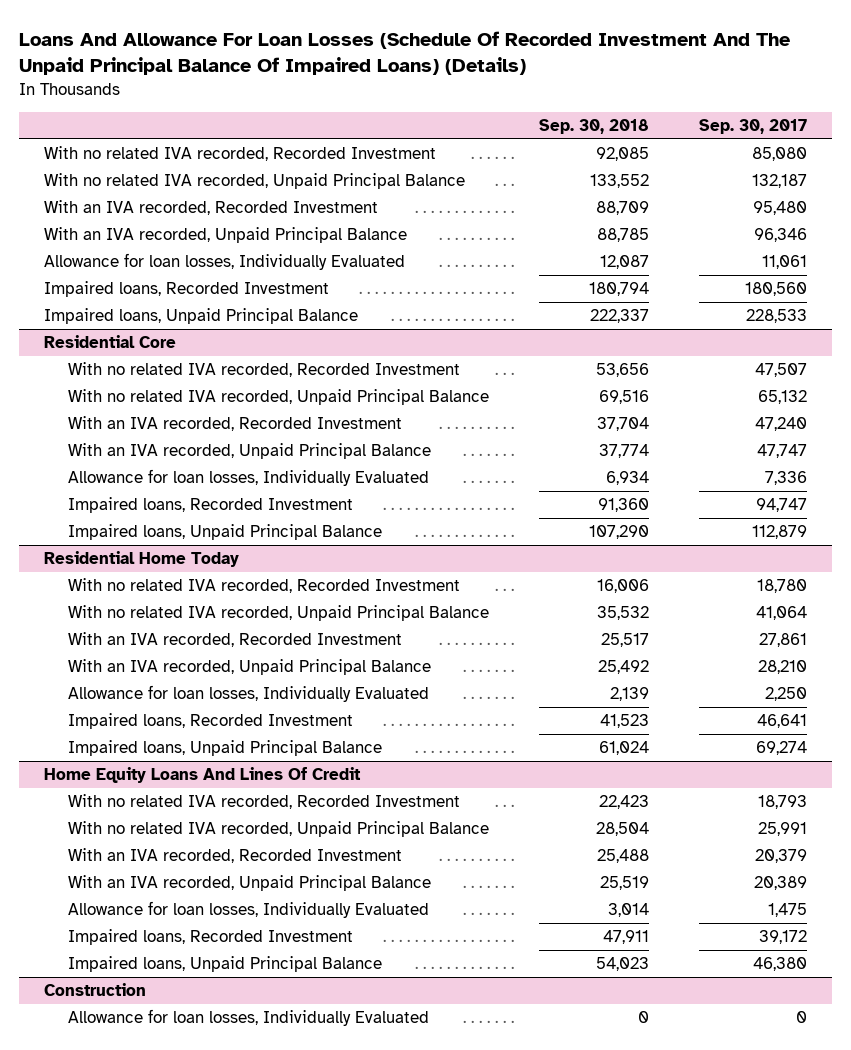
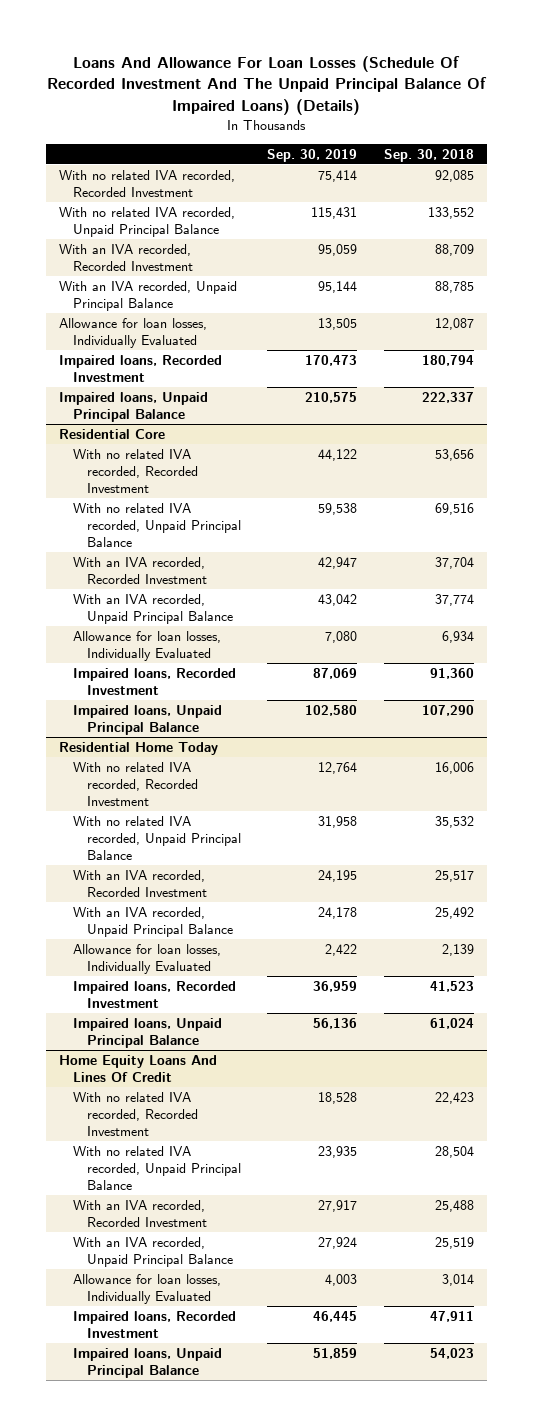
- | Sep. 30, 2018 | Sep. 30, 2017
+ | Sep. 30, 2019 | Sep. 30, 2018
- Construction
- Allowance for loan losses, Individually Evaluated | 0 | 0

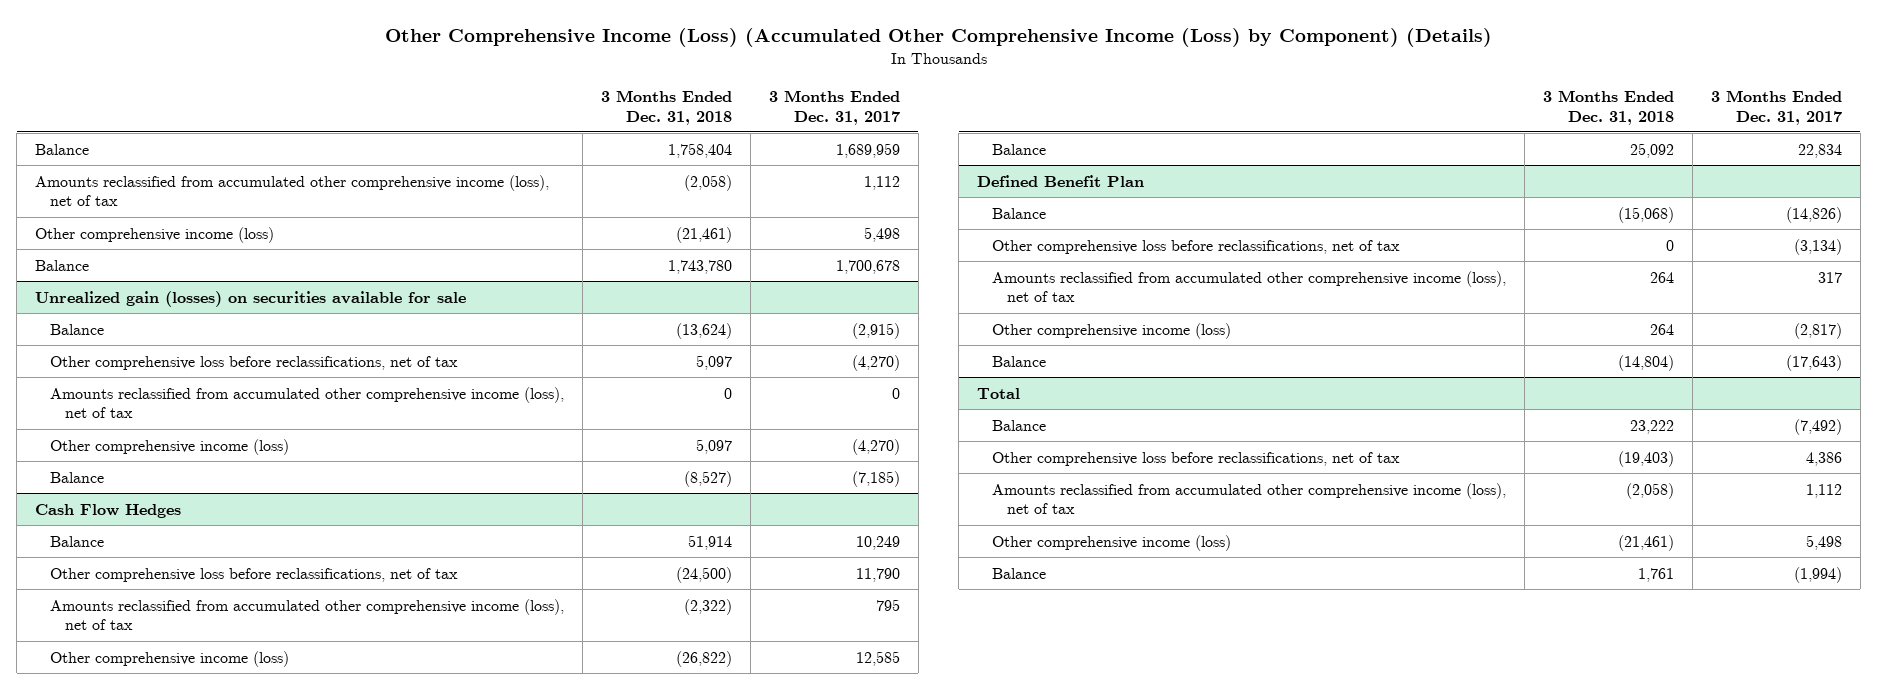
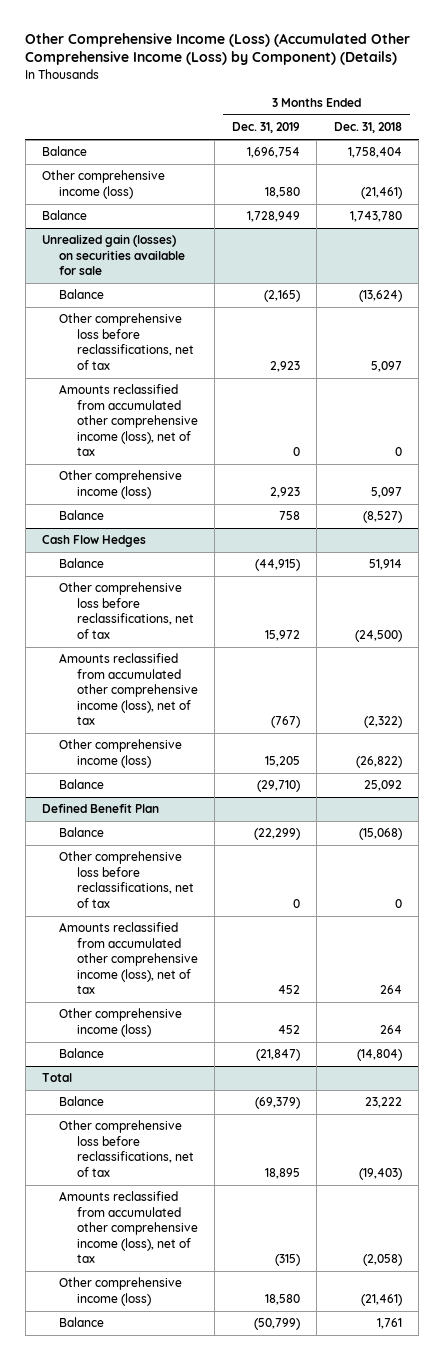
- | 3 Months Ended Dec. 31, 2018 | 3 Months Ended Dec. 31, 2017
+ | 3 Months Ended Dec. 31, 2019 | 3 Months Ended Dec. 31, 2018
- Amounts reclassified from accumulated other comprehensive income (loss), net of tax | (2,058) | 1,112

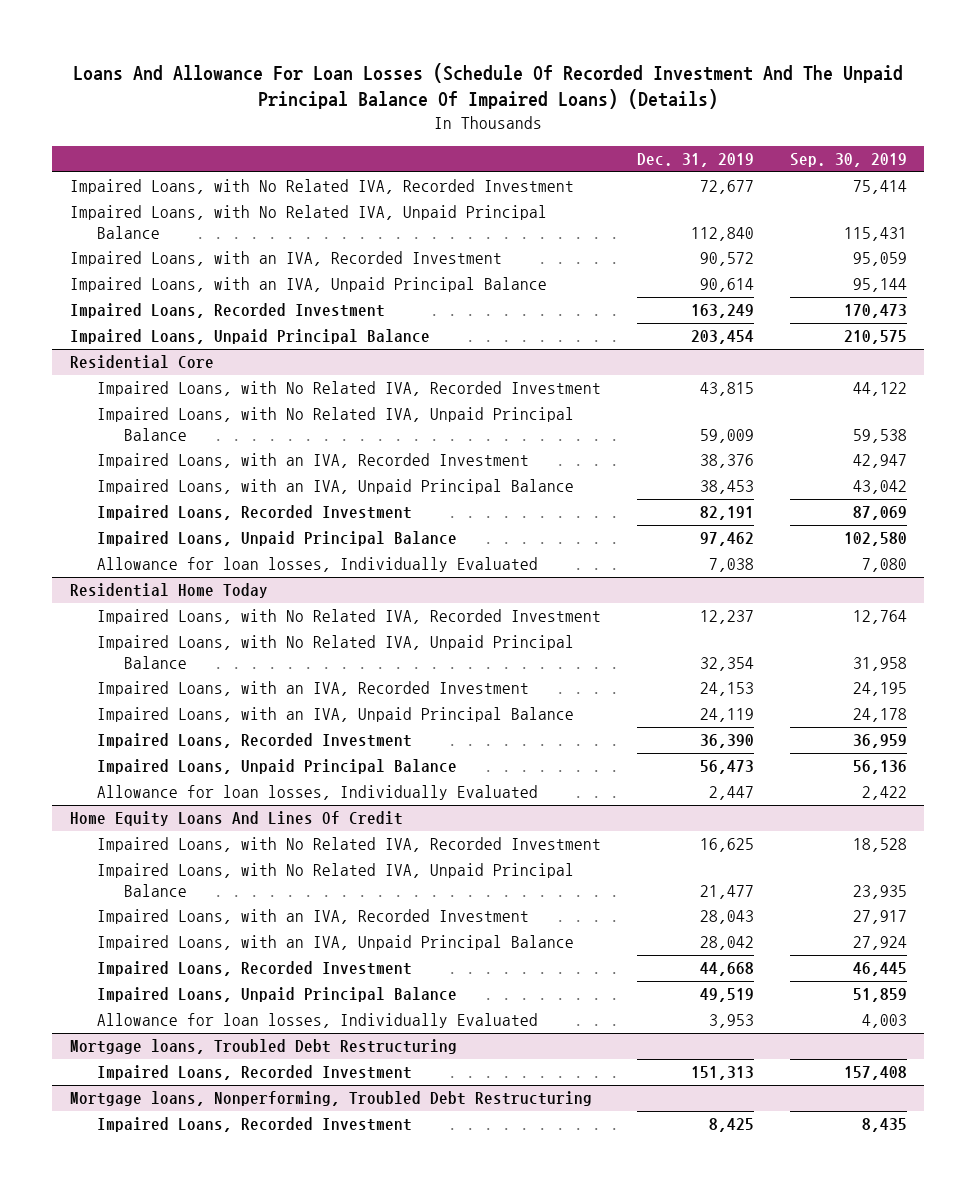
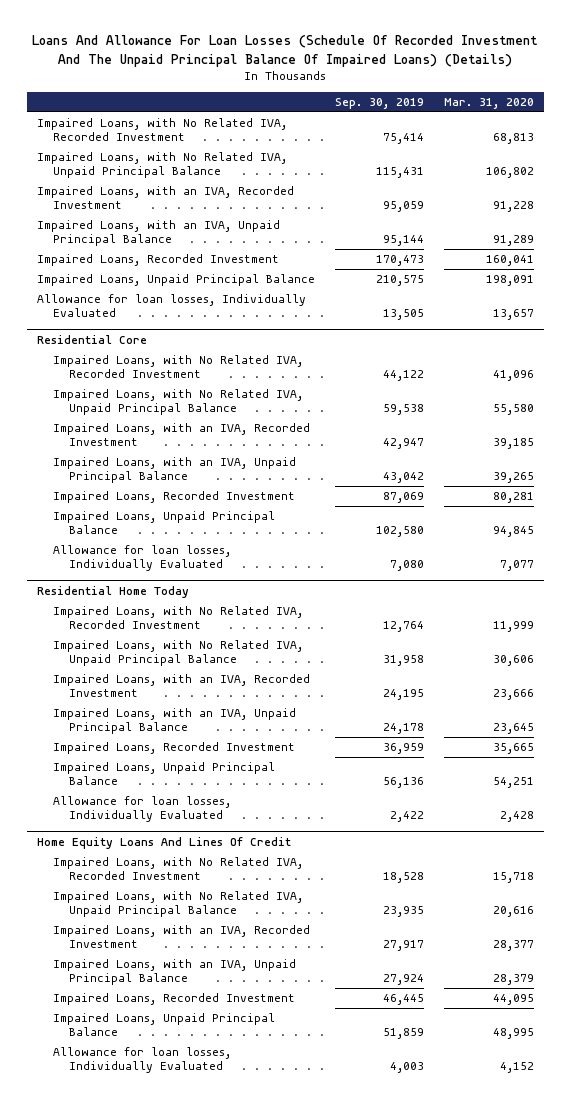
- | Dec. 31, 2019 | Sep. 30, 2019
+ | Sep. 30, 2019 | Mar. 31, 2020
+ Allowance for loan losses, Individually Evaluated | 13,505 | 13,657
- Mortgage loans, Troubled Debt Restructuring
- Impaired Loans, Recorded Investment | 151,313 | 157,408
- Mortgage loans, Nonperforming, Troubled Debt Restructuring
- Impaired Loans, Recorded Investment | 8,425 | 8,435

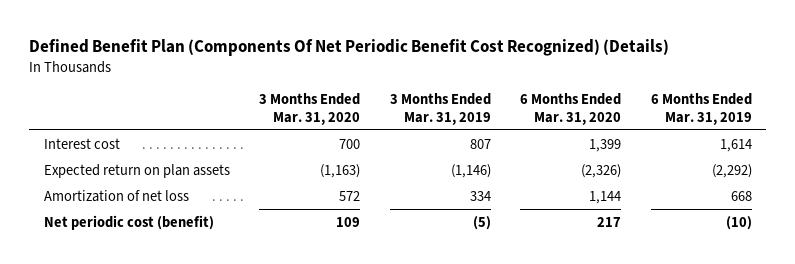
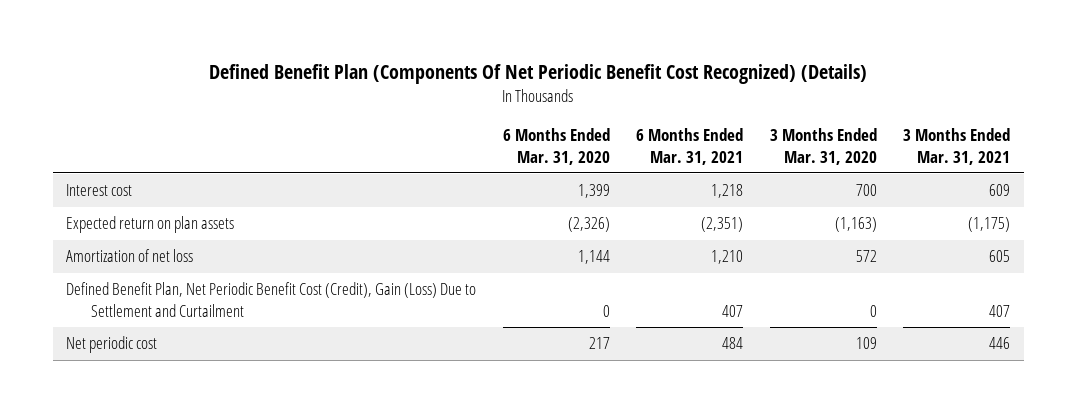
- | 3 Months Ended Mar. 31, 2020 | 3 Months Ended Mar. 31, 2019 | 6 Months Ended Mar. 31, 2020 | 6 Months Ended Mar. 31, 2019
+ | 6 Months Ended Mar. 31, 2020 | 6 Months Ended Mar. 31, 2021 | 3 Months Ended Mar. 31, 2020 | 3 Months Ended Mar. 31, 2021
- Net periodic cost (benefit) | 109 | (5) | 217 | (10)
+ Defined Benefit Plan, Net Periodic Benefit Cost (Credit), Gain (Loss) Due to Settlement and Curtailment | 0 | 407 | 0 | 407
+ Net periodic cost | 217 | 484 | 109 | 446

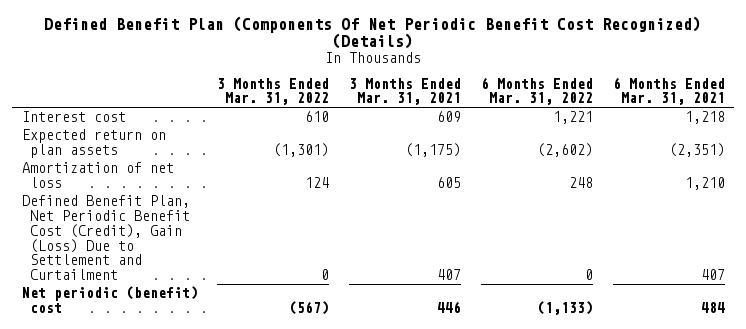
- | 6 Months Ended Mar. 31, 2020 | 6 Months Ended Mar. 31, 2021 | 3 Months Ended Mar. 31, 2020 | 3 Months Ended Mar. 31, 2021
+ | 3 Months Ended Mar. 31, 2022 | 3 Months Ended Mar. 31, 2021 | 6 Months Ended Mar. 31, 2022 | 6 Months Ended Mar. 31, 2021
- Net periodic cost | 217 | 484 | 109 | 446
+ Net periodic (benefit) cost | (567) | 446 | (1,133) | 484

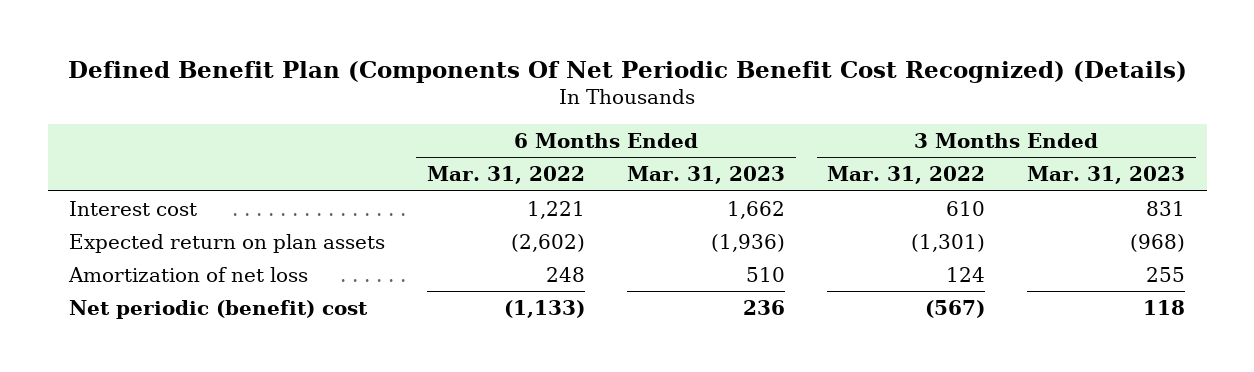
- | 3 Months Ended Mar. 31, 2022 | 3 Months Ended Mar. 31, 2021 | 6 Months Ended Mar. 31, 2022 | 6 Months Ended Mar. 31, 2021
+ | 6 Months Ended Mar. 31, 2022 | 6 Months Ended Mar. 31, 2023 | 3 Months Ended Mar. 31, 2022 | 3 Months Ended Mar. 31, 2023
- Defined Benefit Plan, Net Periodic Benefit Cost (Credit), Gain (Loss) Due to Settlement and Curtailment | 0 | 407 | 0 | 407

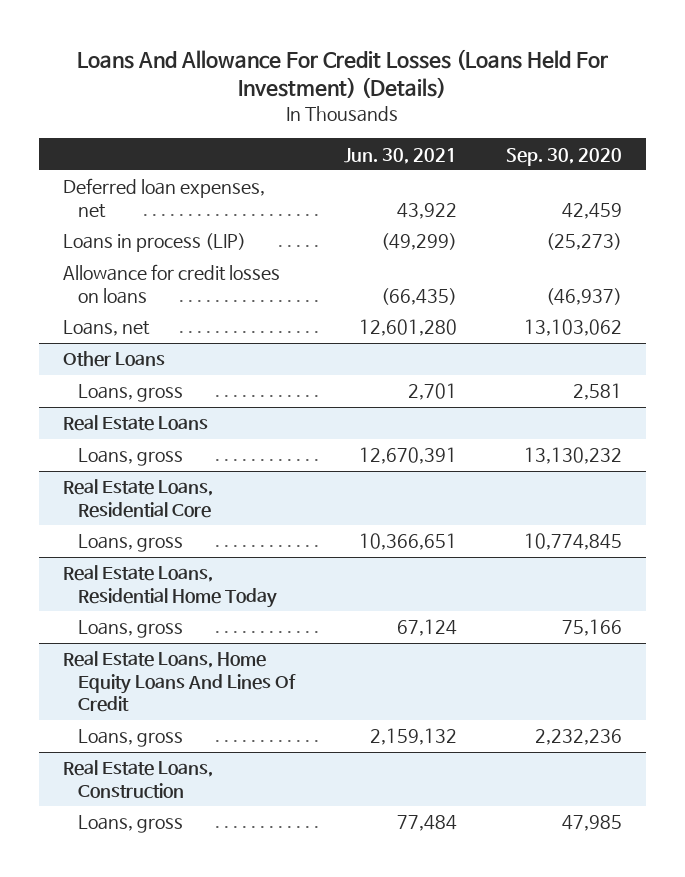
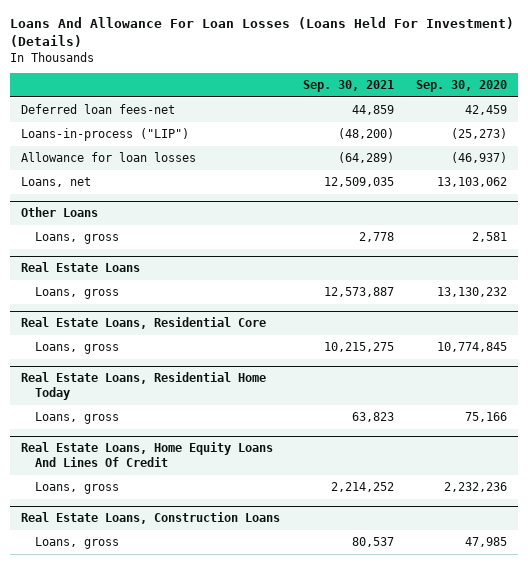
- Loans And Allowance For Credit Losses (Loans Held For Investment) (Details)
+ Loans And Allowance For Loan Losses (Loans Held For Investment) (Details)
- | Jun. 30, 2021 | Sep. 30, 2020
+ | Sep. 30, 2021 | Sep. 30, 2020
- Deferred loan expenses, net | 43,922 | 42,459
- Loans in process (LIP) | (49,299) | (25,273)
- Allowance for credit losses on loans | (66,435) | (46,937)
+ Deferred loan fees-net | 44,859 | 42,459
+ Loans-in-process ("LIP") | (48,200) | (25,273)
+ Allowance for loan losses | (64,289) | (46,937)
- Real Estate Loans, Construction
+ Real Estate Loans, Construction Loans

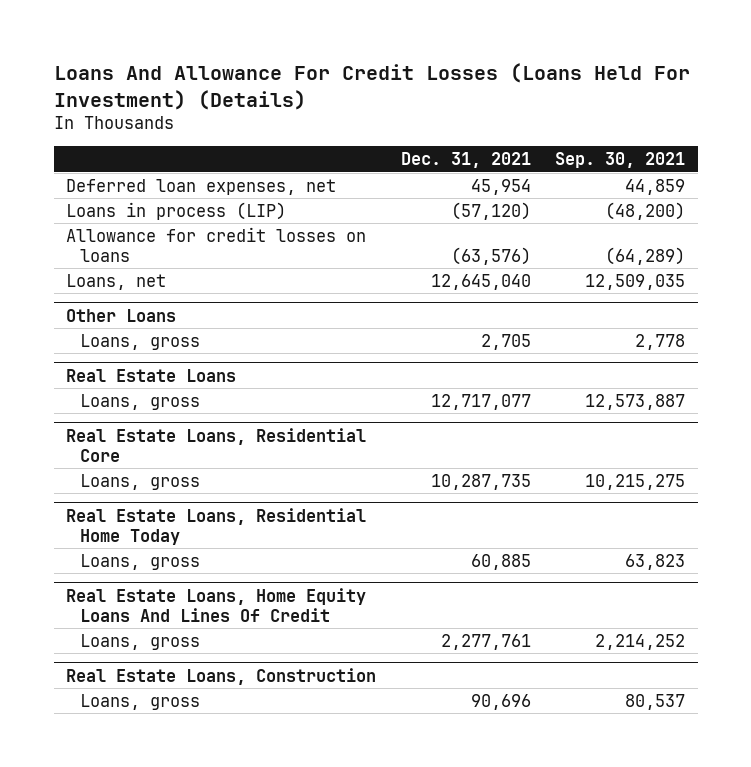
- Loans And Allowance For Loan Losses (Loans Held For Investment) (Details)
+ Loans And Allowance For Credit Losses (Loans Held For Investment) (Details)
- | Sep. 30, 2021 | Sep. 30, 2020
+ | Dec. 31, 2021 | Sep. 30, 2021
- Deferred loan fees-net | 44,859 | 42,459
- Loans-in-process ("LIP") | (48,200) | (25,273)
- Allowance for loan losses | (64,289) | (46,937)
+ Deferred loan expenses, net | 45,954 | 44,859
+ Loans in process (LIP) | (57,120) | (48,200)
+ Allowance for credit losses on loans | (63,576) | (64,289)
- Real Estate Loans, Construction Loans
+ Real Estate Loans, Construction

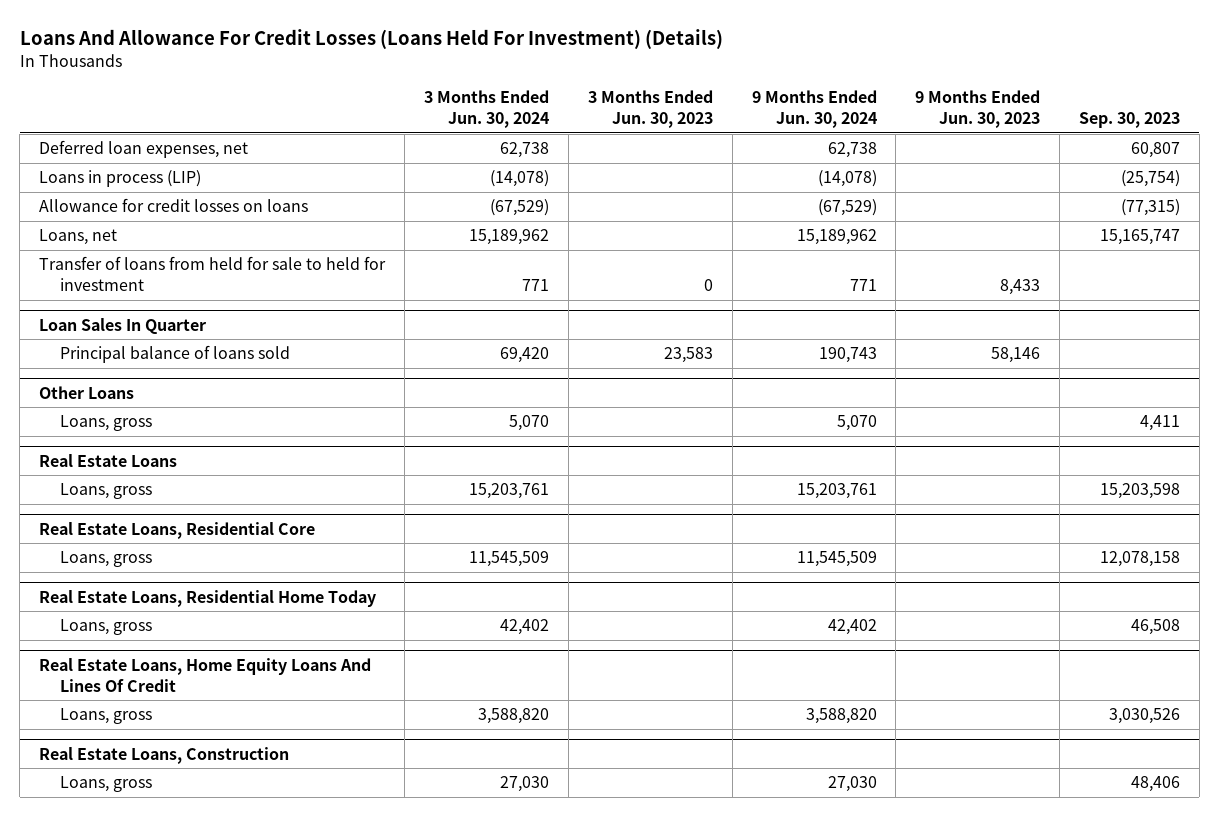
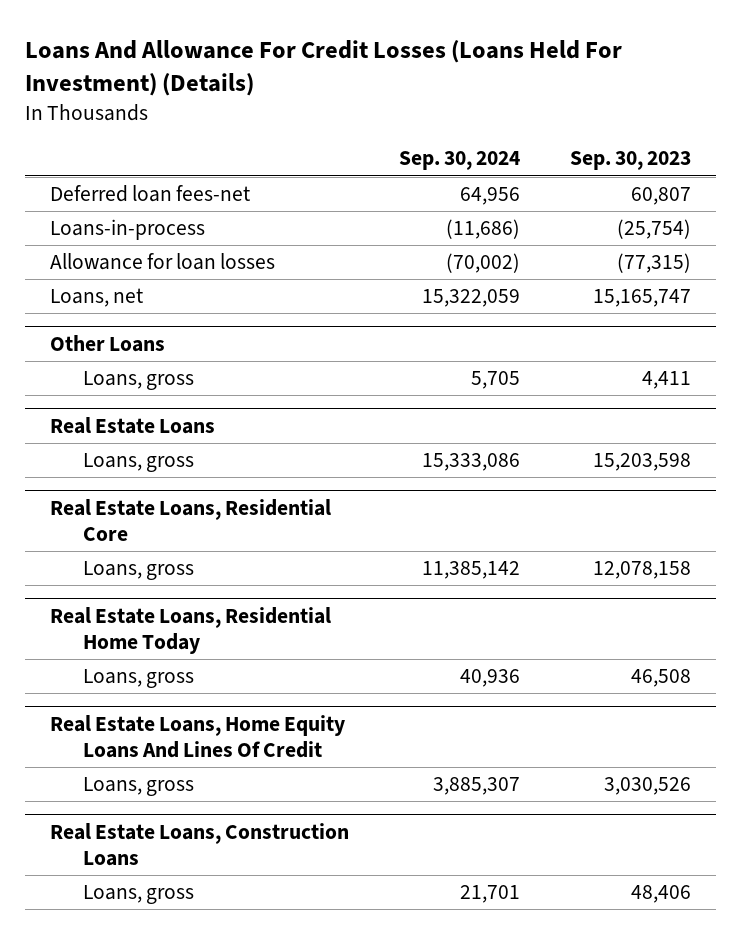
- | 3 Months Ended Jun. 30, 2024 | 3 Months Ended Jun. 30, 2023 | 9 Months Ended Jun. 30, 2024 | 9 Months Ended Jun. 30, 2023 | Sep. 30, 2023
+ | Sep. 30, 2024 | Sep. 30, 2023
- Deferred loan expenses, net | 62,738 | | 62,738 | | 60,807
- Loans in process (LIP) | (14,078) | | (14,078) | | (25,754)
- Allowance for credit losses on loans | (67,529) | | (67,529) | | (77,315)
+ Deferred loan fees-net | 64,956 | 60,807
+ Loans-in-process | (11,686) | (25,754)
+ Allowance for loan losses | (70,002) | (77,315)
- Transfer of loans from held for sale to held for investment | 771 | 0 | 771 | 8,433 |
- Loan Sales In Quarter
- Principal balance of loans sold | 69,420 | 23,583 | 190,743 | 58,146 |
- Real Estate Loans, Construction
+ Real Estate Loans, Construction Loans

